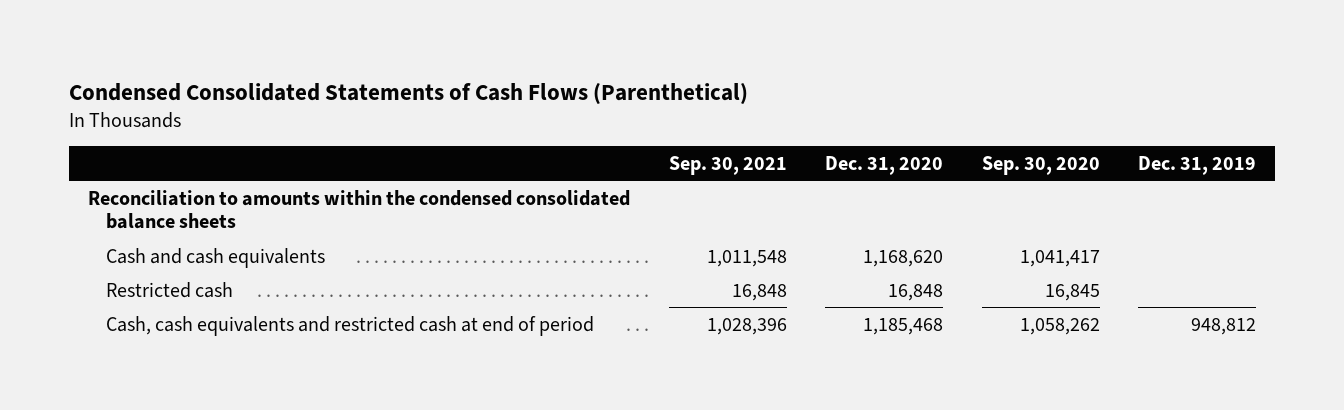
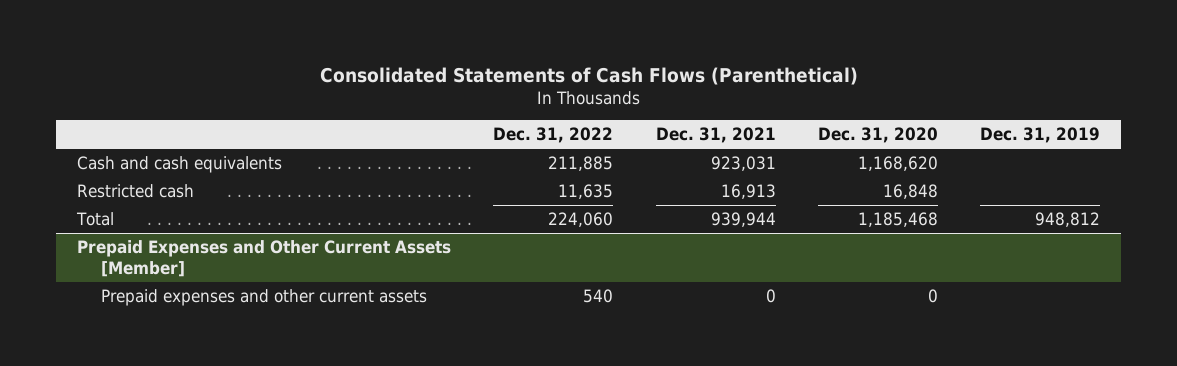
- Condensed Consolidated Statements of Cash Flows (Parenthetical)
+ Consolidated Statements of Cash Flows (Parenthetical)
- | Sep. 30, 2021 | Dec. 31, 2020 | Sep. 30, 2020 | Dec. 31, 2019
+ | Dec. 31, 2022 | Dec. 31, 2021 | Dec. 31, 2020 | Dec. 31, 2019
- Reconciliation to amounts within the condensed consolidated balance sheets
- Cash, cash equivalents and restricted cash at end of period | 1,028,396 | 1,185,468 | 1,058,262 | 948,812
+ Total | 224,060 | 939,944 | 1,185,468 | 948,812
+ Prepaid Expenses and Other Current Assets [Member]
+ Prepaid expenses and other current assets | 540 | 0 | 0 |

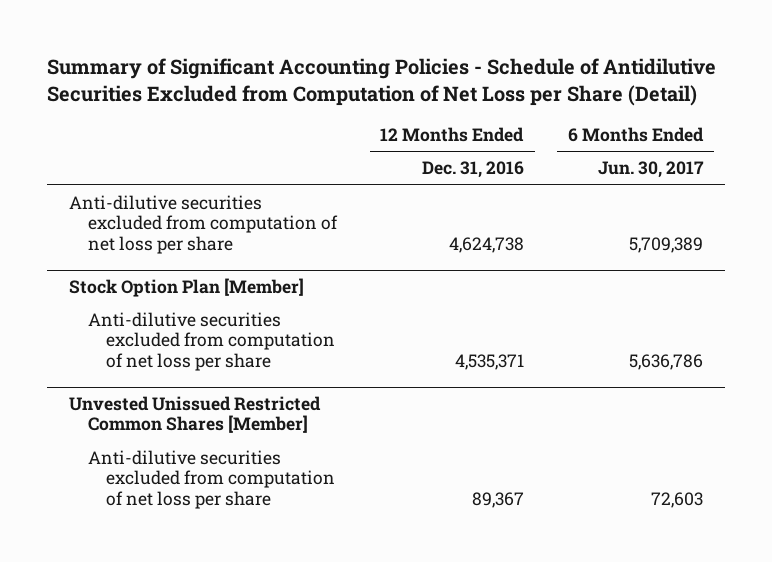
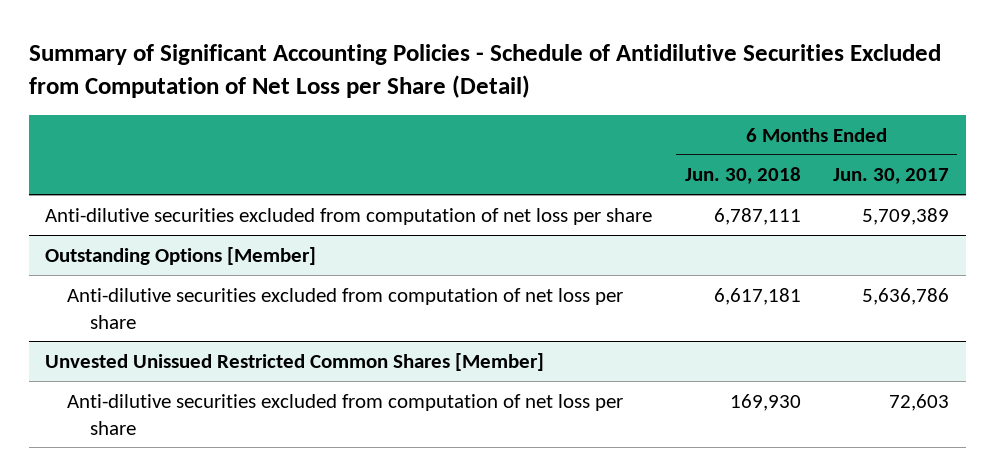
- | 12 Months Ended Dec. 31, 2016 | 6 Months Ended Jun. 30, 2017
+ | 6 Months Ended Jun. 30, 2018 | 6 Months Ended Jun. 30, 2017
- Stock Option Plan [Member]
+ Outstanding Options [Member]

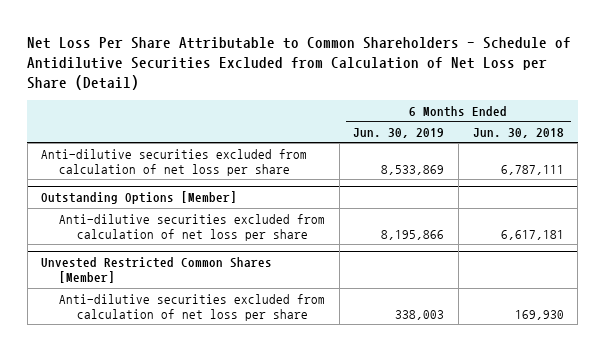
- Summary of Significant Accounting Policies - Schedule of Antidilutive Securities Excluded from Computation of Net Loss per Share (Detail)
+ Net Loss Per Share Attributable to Common Shareholders - Schedule of Antidilutive Securities Excluded from Calculation of Net Loss per Share (Detail)
- | 6 Months Ended Jun. 30, 2018 | 6 Months Ended Jun. 30, 2017
+ | 6 Months Ended Jun. 30, 2019 | 6 Months Ended Jun. 30, 2018
- Anti-dilutive securities excluded from computation of net loss per share | 6,787,111 | 5,709,389
+ Anti-dilutive securities excluded from calculation of net loss per share | 8,533,869 | 6,787,111
@ Outstanding Options [Member]
- Anti-dilutive securities excluded from computation of net loss per share | 6,617,181 | 5,636,786
- Unvested Unissued Restricted Common Shares [Member]
- Anti-dilutive securities excluded from computation of net loss per share | 169,930 | 72,603
@ Outstanding Options [Member]
+ Anti-dilutive securities excluded from calculation of net loss per share | 8,195,866 | 6,617,181
+ Unvested Restricted Common Shares [Member]
+ Anti-dilutive securities excluded from calculation of net loss per share | 338,003 | 169,930

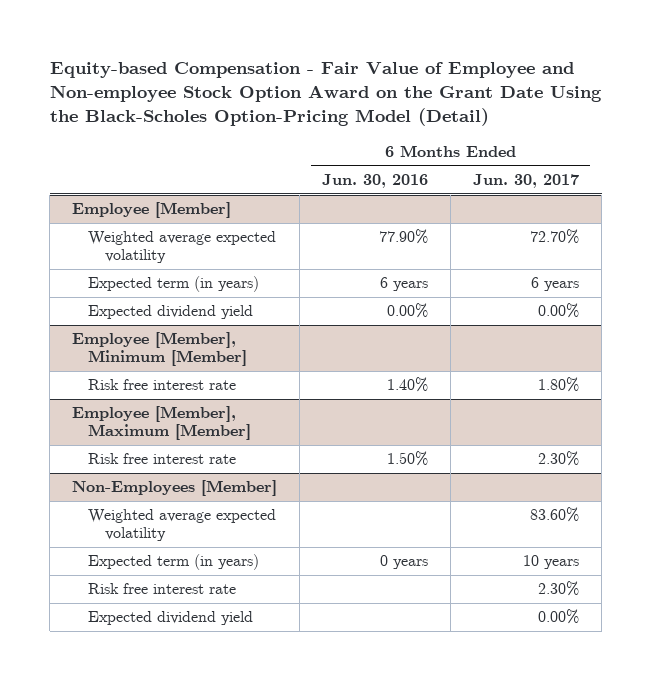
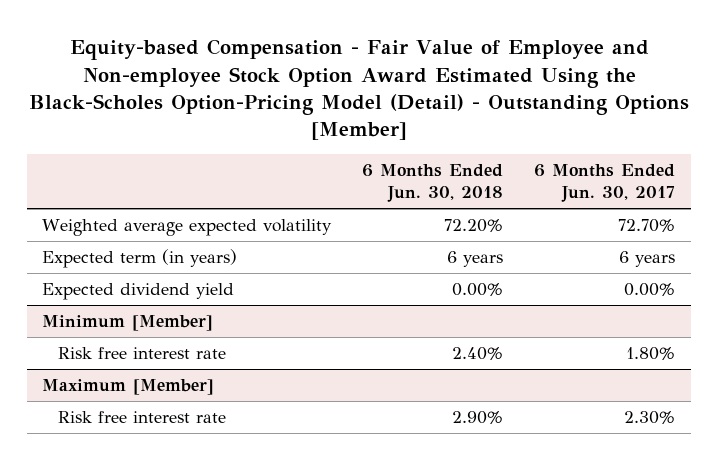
- Equity-based Compensation - Fair Value of Employee and Non-employee Stock Option Award on the Grant Date Using the Black-Scholes Option-Pricing Model (Detail)
+ Equity-based Compensation - Fair Value of Employee and Non-employee Stock Option Award Estimated Using the Black-Scholes Option-Pricing Model (Detail) - Outstanding Options [Member]
- | 6 Months Ended Jun. 30, 2016 | 6 Months Ended Jun. 30, 2017
+ | 6 Months Ended Jun. 30, 2018 | 6 Months Ended Jun. 30, 2017
- Employee [Member]
- Employee [Member], Minimum [Member]
+ Minimum [Member]
- Employee [Member], Maximum [Member]
- Risk free interest rate | 1.50% | 2.30%
- Non-Employees [Member]
- Weighted average expected volatility | | 83.60%
- Expected term (in years) | 0 years | 10 years
+ Maximum [Member]
- Expected dividend yield | | 0.00%

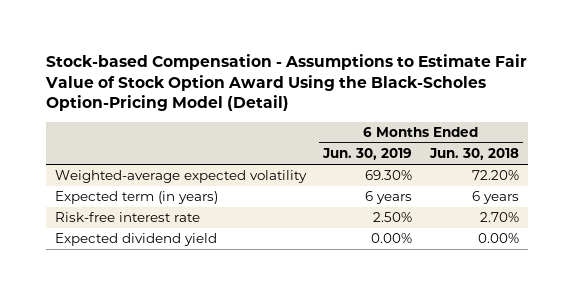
- Equity-based Compensation - Fair Value of Employee and Non-employee Stock Option Award Estimated Using the Black-Scholes Option-Pricing Model (Detail) - Outstanding Options [Member]
+ Stock-based Compensation - Assumptions to Estimate Fair Value of Stock Option Award Using the Black-Scholes Option-Pricing Model (Detail)
- | 6 Months Ended Jun. 30, 2018 | 6 Months Ended Jun. 30, 2017
+ | 6 Months Ended Jun. 30, 2019 | 6 Months Ended Jun. 30, 2018
- Weighted average expected volatility | 72.20% | 72.70%
+ Weighted-average expected volatility | 69.30% | 72.20%
+ Risk-free interest rate | 2.50% | 2.70%
- Minimum [Member]
- Risk free interest rate | 2.40% | 1.80%
- Maximum [Member]
- Risk free interest rate | 2.90% | 2.30%

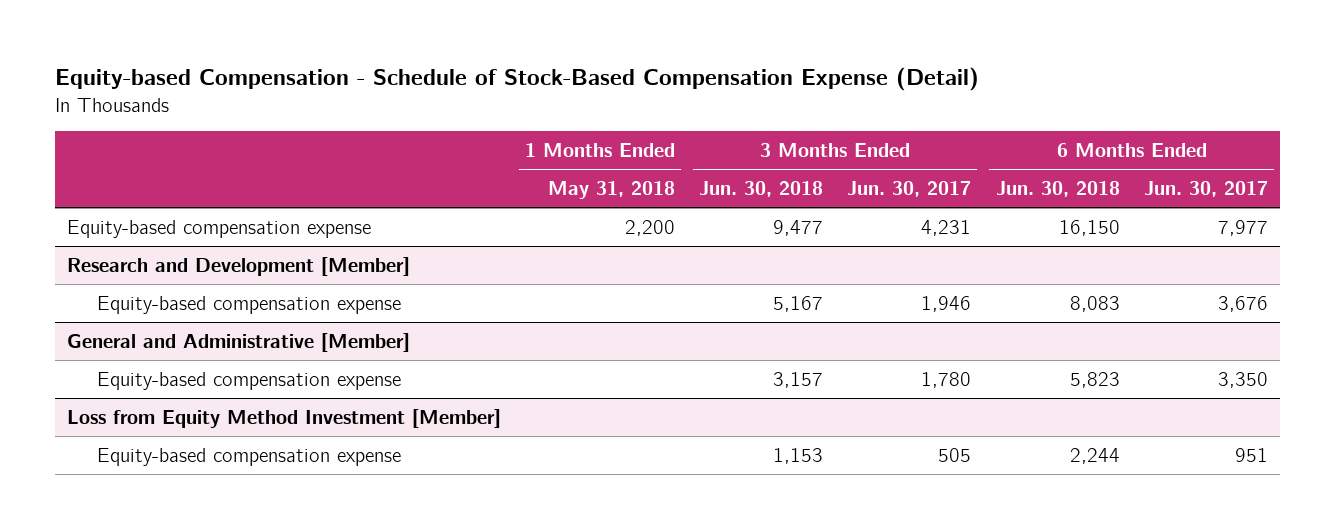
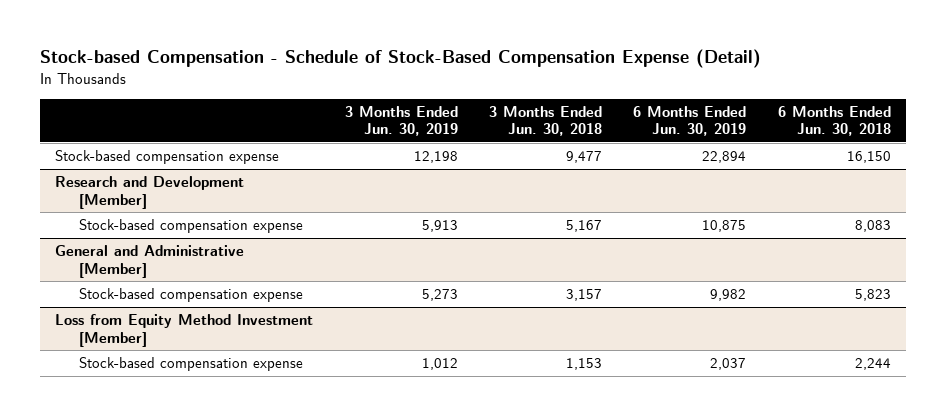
- Equity-based Compensation - Schedule of Stock-Based Compensation Expense (Detail)
+ Stock-based Compensation - Schedule of Stock-Based Compensation Expense (Detail)
- | 1 Months Ended May 31, 2018 | 3 Months Ended Jun. 30, 2018 | 3 Months Ended Jun. 30, 2017 | 6 Months Ended Jun. 30, 2018 | 6 Months Ended Jun. 30, 2017
+ | 3 Months Ended Jun. 30, 2019 | 3 Months Ended Jun. 30, 2018 | 6 Months Ended Jun. 30, 2019 | 6 Months Ended Jun. 30, 2018
- Equity-based compensation expense | 2,200 | 9,477 | 4,231 | 16,150 | 7,977
+ Stock-based compensation expense | 12,198 | 9,477 | 22,894 | 16,150
@ Research and Development [Member]
- Equity-based compensation expense | | 5,167 | 1,946 | 8,083 | 3,676
+ Stock-based compensation expense | 5,913 | 5,167 | 10,875 | 8,083
@ General and Administrative [Member]
- Equity-based compensation expense | | 3,157 | 1,780 | 5,823 | 3,350
+ Stock-based compensation expense | 5,273 | 3,157 | 9,982 | 5,823
@ Loss from Equity Method Investment [Member]
- Equity-based compensation expense | | 1,153 | 505 | 2,244 | 951
+ Stock-based compensation expense | 1,012 | 1,153 | 2,037 | 2,244

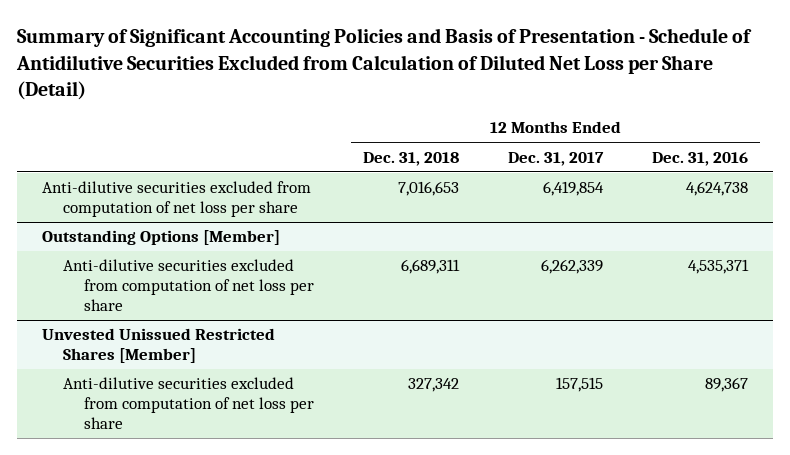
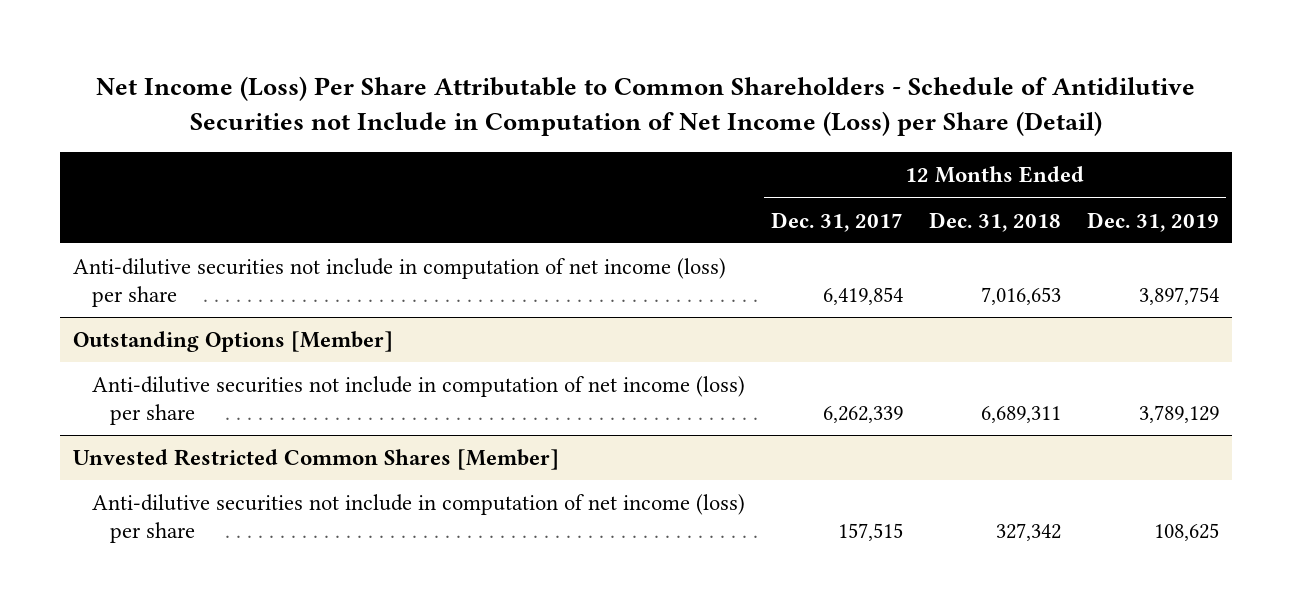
- Summary of Significant Accounting Policies and Basis of Presentation - Schedule of Antidilutive Securities Excluded from Calculation of Diluted Net Loss per Share (Detail)
+ Net Income (Loss) Per Share Attributable to Common Shareholders - Schedule of Antidilutive Securities not Include in Computation of Net Income (Loss) per Share (Detail)
- | 12 Months Ended Dec. 31, 2018 | 12 Months Ended Dec. 31, 2017 | 12 Months Ended Dec. 31, 2016
+ | 12 Months Ended Dec. 31, 2017 | 12 Months Ended Dec. 31, 2018 | 12 Months Ended Dec. 31, 2019
- Anti-dilutive securities excluded from computation of net loss per share | 7,016,653 | 6,419,854 | 4,624,738
+ Anti-dilutive securities not include in computation of net income (loss) per share | 6,419,854 | 7,016,653 | 3,897,754
@ Outstanding Options [Member]
- Anti-dilutive securities excluded from computation of net loss per share | 6,689,311 | 6,262,339 | 4,535,371
- Unvested Unissued Restricted Shares [Member]
- Anti-dilutive securities excluded from computation of net loss per share | 327,342 | 157,515 | 89,367
@ Outstanding Options [Member]
+ Anti-dilutive securities not include in computation of net income (loss) per share | 6,262,339 | 6,689,311 | 3,789,129
+ Unvested Restricted Common Shares [Member]
+ Anti-dilutive securities not include in computation of net income (loss) per share | 157,515 | 327,342 | 108,625

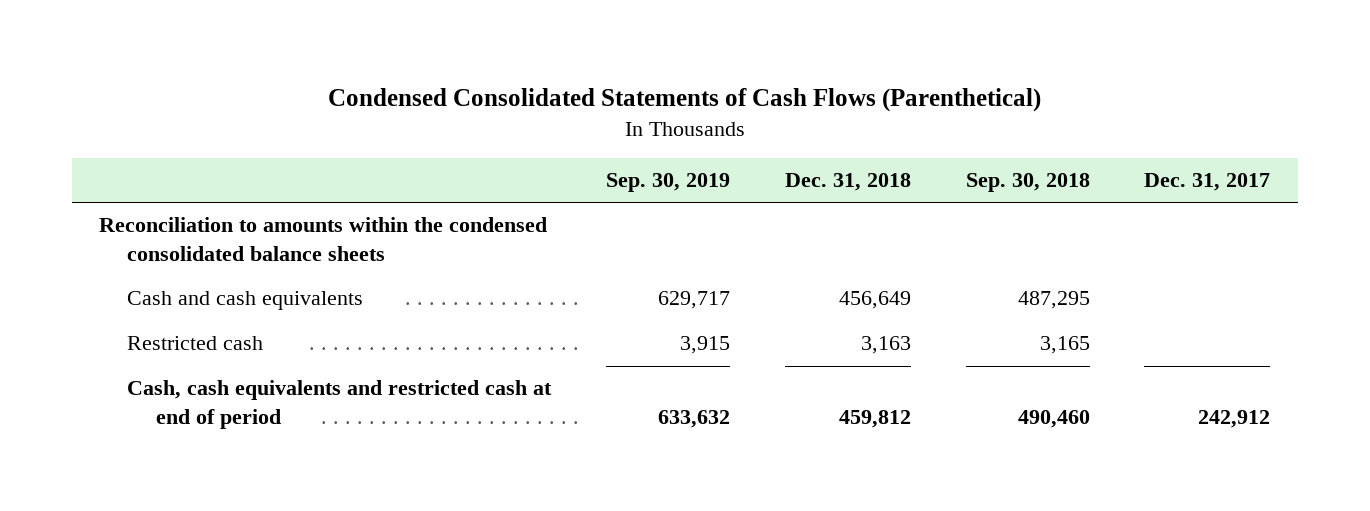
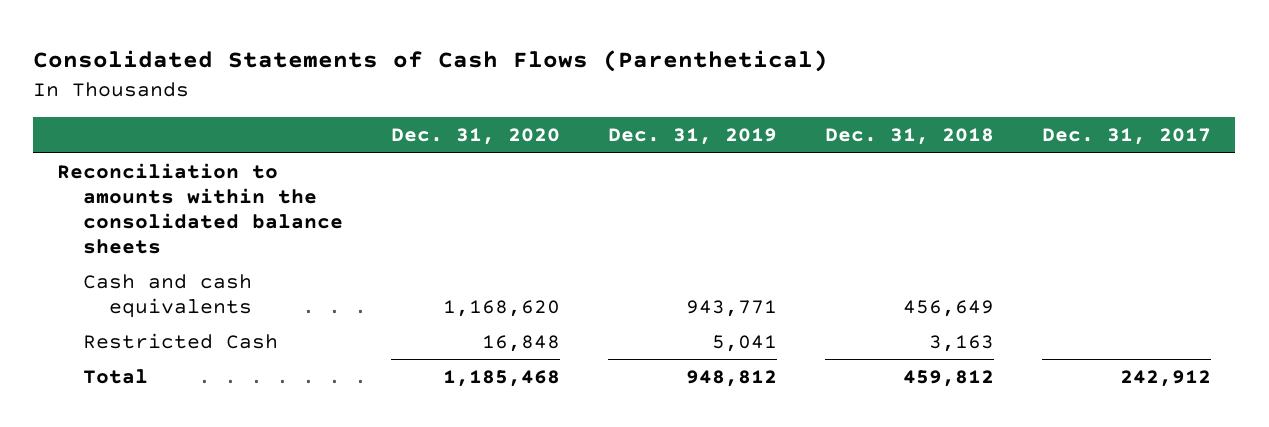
- Condensed Consolidated Statements of Cash Flows (Parenthetical)
+ Consolidated Statements of Cash Flows (Parenthetical)
- | Sep. 30, 2019 | Dec. 31, 2018 | Sep. 30, 2018 | Dec. 31, 2017
+ | Dec. 31, 2020 | Dec. 31, 2019 | Dec. 31, 2018 | Dec. 31, 2017
- Reconciliation to amounts within the condensed consolidated balance sheets
+ Reconciliation to amounts within the consolidated balance sheets
- Restricted cash | 3,915 | 3,163 | 3,165 |
- Cash, cash equivalents and restricted cash at end of period | 633,632 | 459,812 | 490,460 | 242,912
+ Restricted Cash | 16,848 | 5,041 | 3,163 |
+ Total | 1,185,468 | 948,812 | 459,812 | 242,912

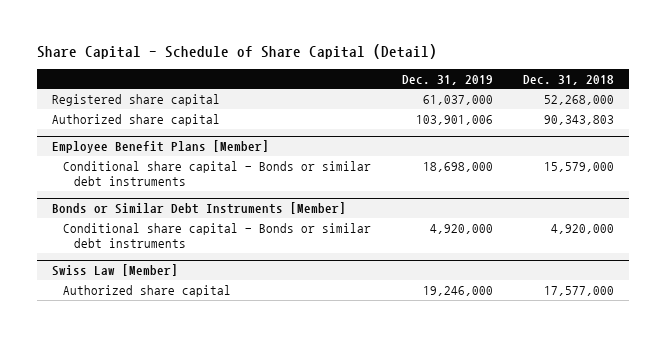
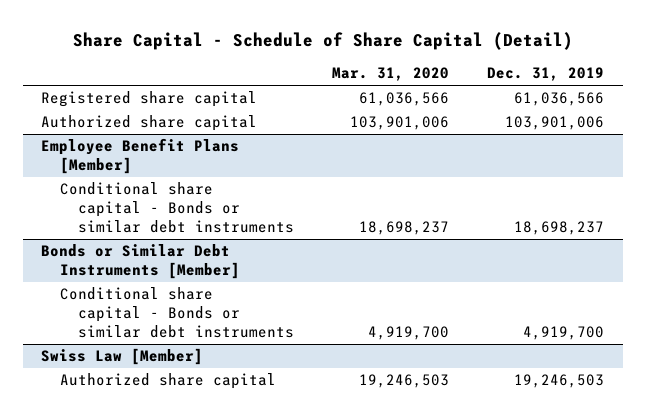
- | Dec. 31, 2019 | Dec. 31, 2018
+ | Mar. 31, 2020 | Dec. 31, 2019
- Registered share capital | 61,037,000 | 52,268,000
+ Registered share capital | 61,036,566 | 61,036,566
@ Employee Benefit Plans [Member]
- Conditional share capital - Bonds or similar debt instruments | 18,698,000 | 15,579,000
+ Conditional share capital - Bonds or similar debt instruments | 18,698,237 | 18,698,237
@ Bonds or Similar Debt Instruments [Member]
- Conditional share capital - Bonds or similar debt instruments | 4,920,000 | 4,920,000
+ Conditional share capital - Bonds or similar debt instruments | 4,919,700 | 4,919,700
@ Swiss Law [Member]
- Authorized share capital | 19,246,000 | 17,577,000
+ Authorized share capital | 19,246,503 | 19,246,503

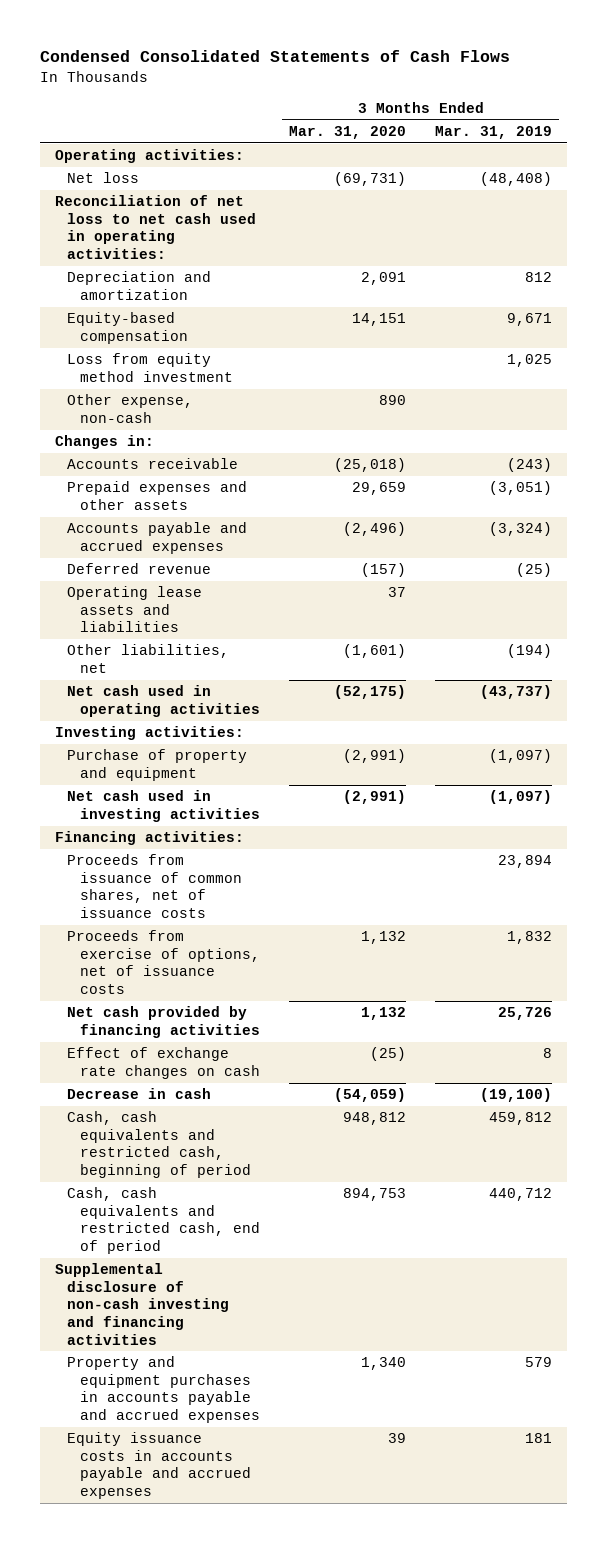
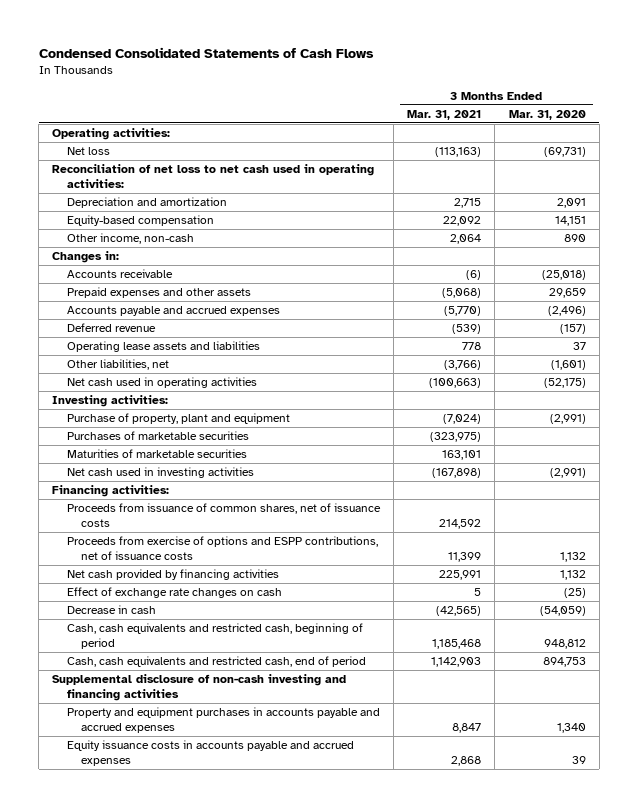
- | 3 Months Ended Mar. 31, 2020 | 3 Months Ended Mar. 31, 2019
+ | 3 Months Ended Mar. 31, 2021 | 3 Months Ended Mar. 31, 2020
- Loss from equity method investment | | 1,025
- Other expense, non-cash | 890 |
+ Other income, non-cash | 2,064 | 890
- Purchase of property and equipment | (2,991) | (1,097)
+ Purchase of property, plant and equipment | (7,024) | (2,991)
+ Purchases of marketable securities | (323,975) |
+ Maturities of marketable securities | 163,101 |
- Proceeds from exercise of options, net of issuance costs | 1,132 | 1,832
+ Proceeds from exercise of options and ESPP contributions, net of issuance costs | 11,399 | 1,132

